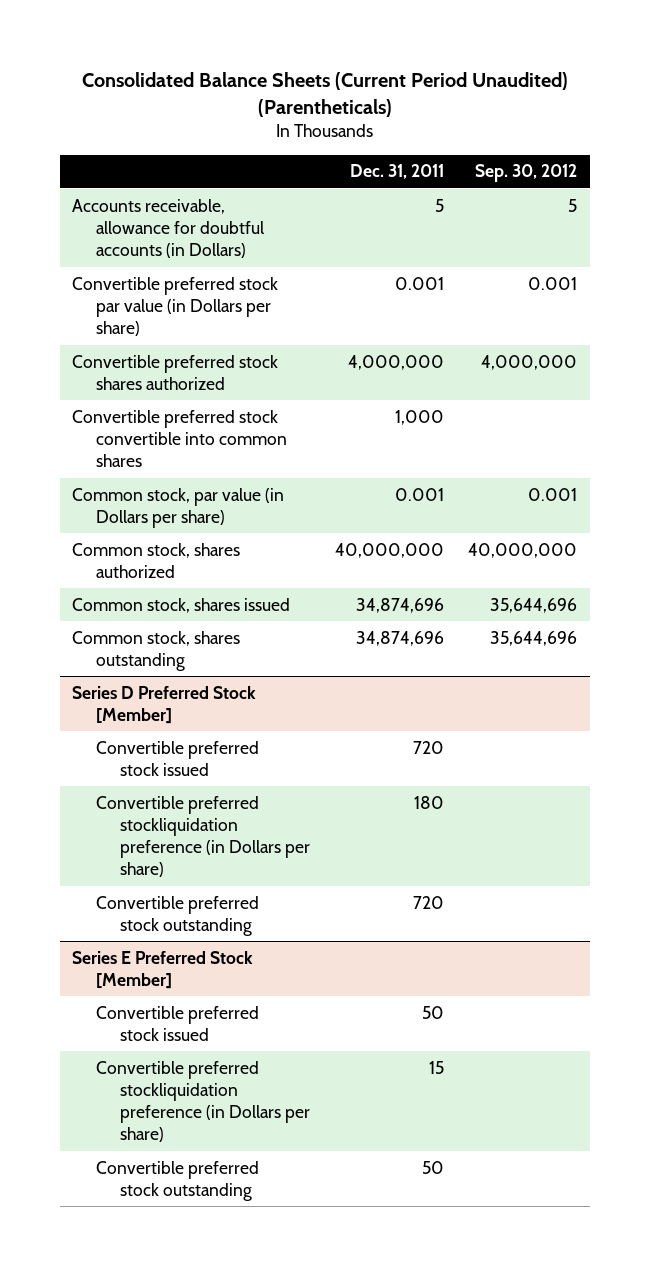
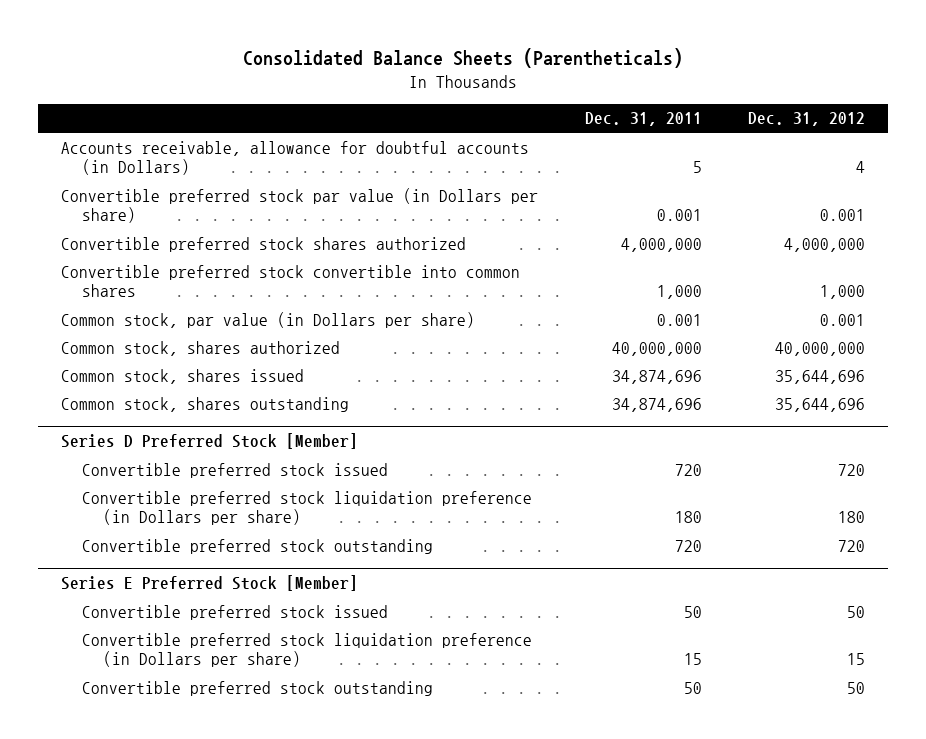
- Consolidated Balance Sheets (Current Period Unaudited) (Parentheticals)
+ Consolidated Balance Sheets (Parentheticals)
- | Dec. 31, 2011 | Sep. 30, 2012
+ | Dec. 31, 2011 | Dec. 31, 2012
@ Series D Preferred Stock [Member]
- Convertible preferred stockliquidation preference (in Dollars per share) | 180 |
+ Convertible preferred stock liquidation preference (in Dollars per share) | 180 | 180
@ Series E Preferred Stock [Member]
- Convertible preferred stockliquidation preference (in Dollars per share) | 15 |
+ Convertible preferred stock liquidation preference (in Dollars per share) | 15 | 15

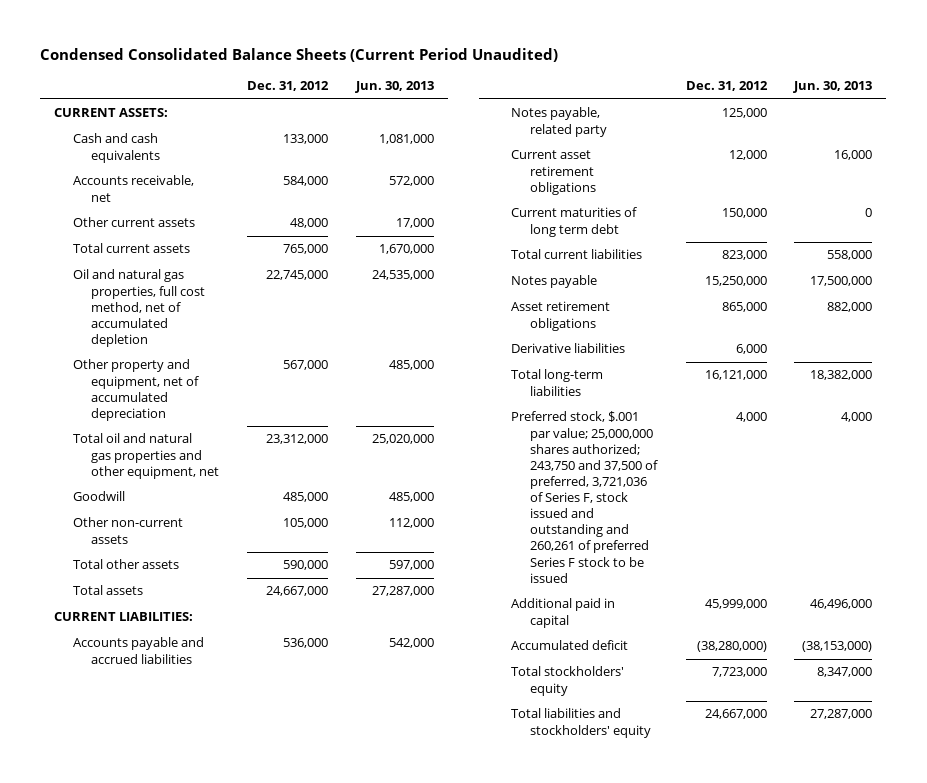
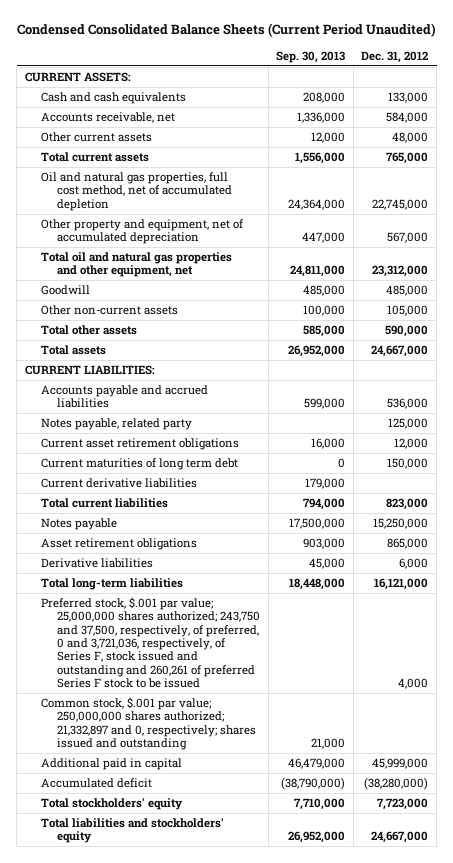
- | Dec. 31, 2012 | Jun. 30, 2013
+ | Sep. 30, 2013 | Dec. 31, 2012
+ Current derivative liabilities | 179,000 |
- Preferred stock, $.001 par value; 25,000,000 shares authorized; 243,750 and 37,500 of preferred, 3,721,036 of Series F, stock issued and outstanding and 260,261 of preferred Series F stock to be issued | 4,000 | 4,000
+ Preferred stock, $.001 par value; 25,000,000 shares authorized; 243,750 and 37,500, respectively, of preferred, 0 and 3,721,036, respectively, of Series F, stock issued and outstanding and 260,261 of preferred Series F stock to be issued | | 4,000
+ Common stock, $.001 par value; 250,000,000 shares authorized; 21,332,897 and 0, respectively; shares issued and outstanding | 21,000 |

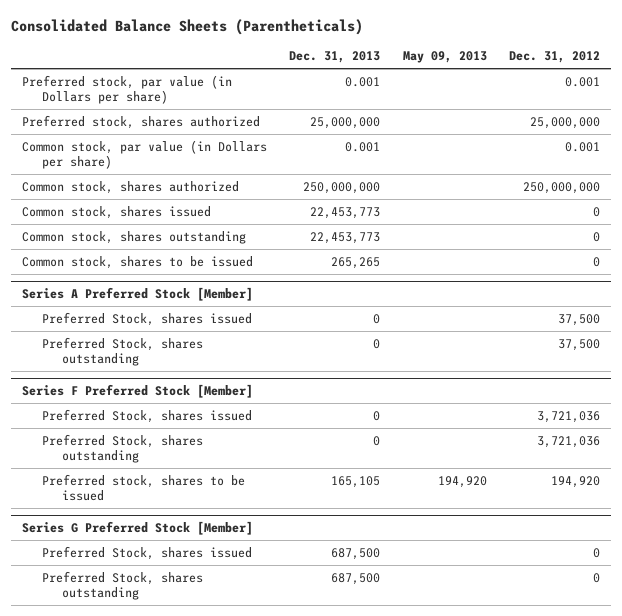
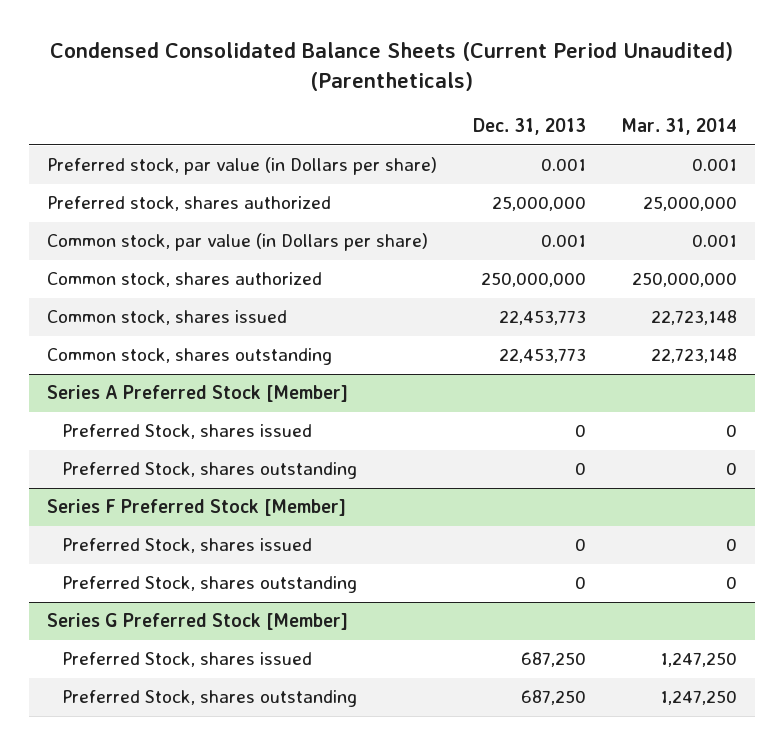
- Consolidated Balance Sheets (Parentheticals)
+ Condensed Consolidated Balance Sheets (Current Period Unaudited) (Parentheticals)
- | Dec. 31, 2013 | May 09, 2013 | Dec. 31, 2012
+ | Dec. 31, 2013 | Mar. 31, 2014
- Common stock, shares to be issued | 265,265 | | 0
@ Series F Preferred Stock [Member]
- Preferred stock, shares to be issued | 165,105 | 194,920 | 194,920
@ Series G Preferred Stock [Member]
- Preferred Stock, shares issued | 687,500 | | 0
- Preferred Stock, shares outstanding | 687,500 | | 0
+ Preferred Stock, shares issued | 687,250 | 1,247,250
+ Preferred Stock, shares outstanding | 687,250 | 1,247,250

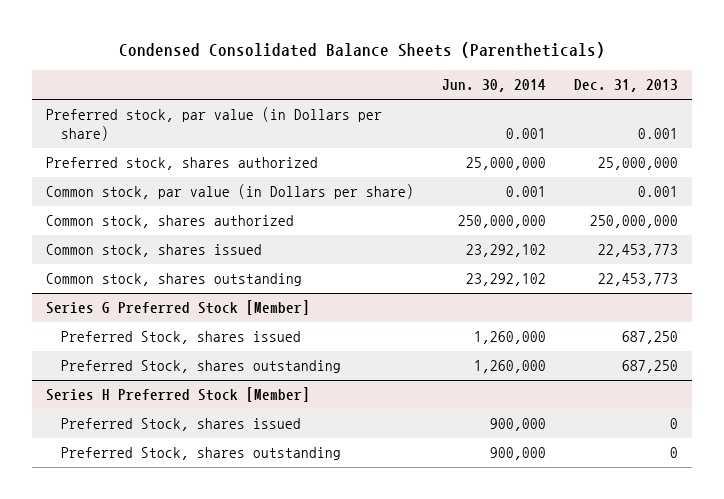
- Condensed Consolidated Balance Sheets (Current Period Unaudited) (Parentheticals)
+ Condensed Consolidated Balance Sheets (Parentheticals)
- | Dec. 31, 2013 | Mar. 31, 2014
+ | Jun. 30, 2014 | Dec. 31, 2013
- Series A Preferred Stock [Member]
- Preferred Stock, shares issued | 0 | 0
- Preferred Stock, shares outstanding | 0 | 0
- Series F Preferred Stock [Member]
- Preferred Stock, shares issued | 0 | 0
- Preferred Stock, shares outstanding | 0 | 0
+ Series H Preferred Stock [Member]
+ Preferred Stock, shares issued | 900,000 | 0
+ Preferred Stock, shares outstanding | 900,000 | 0

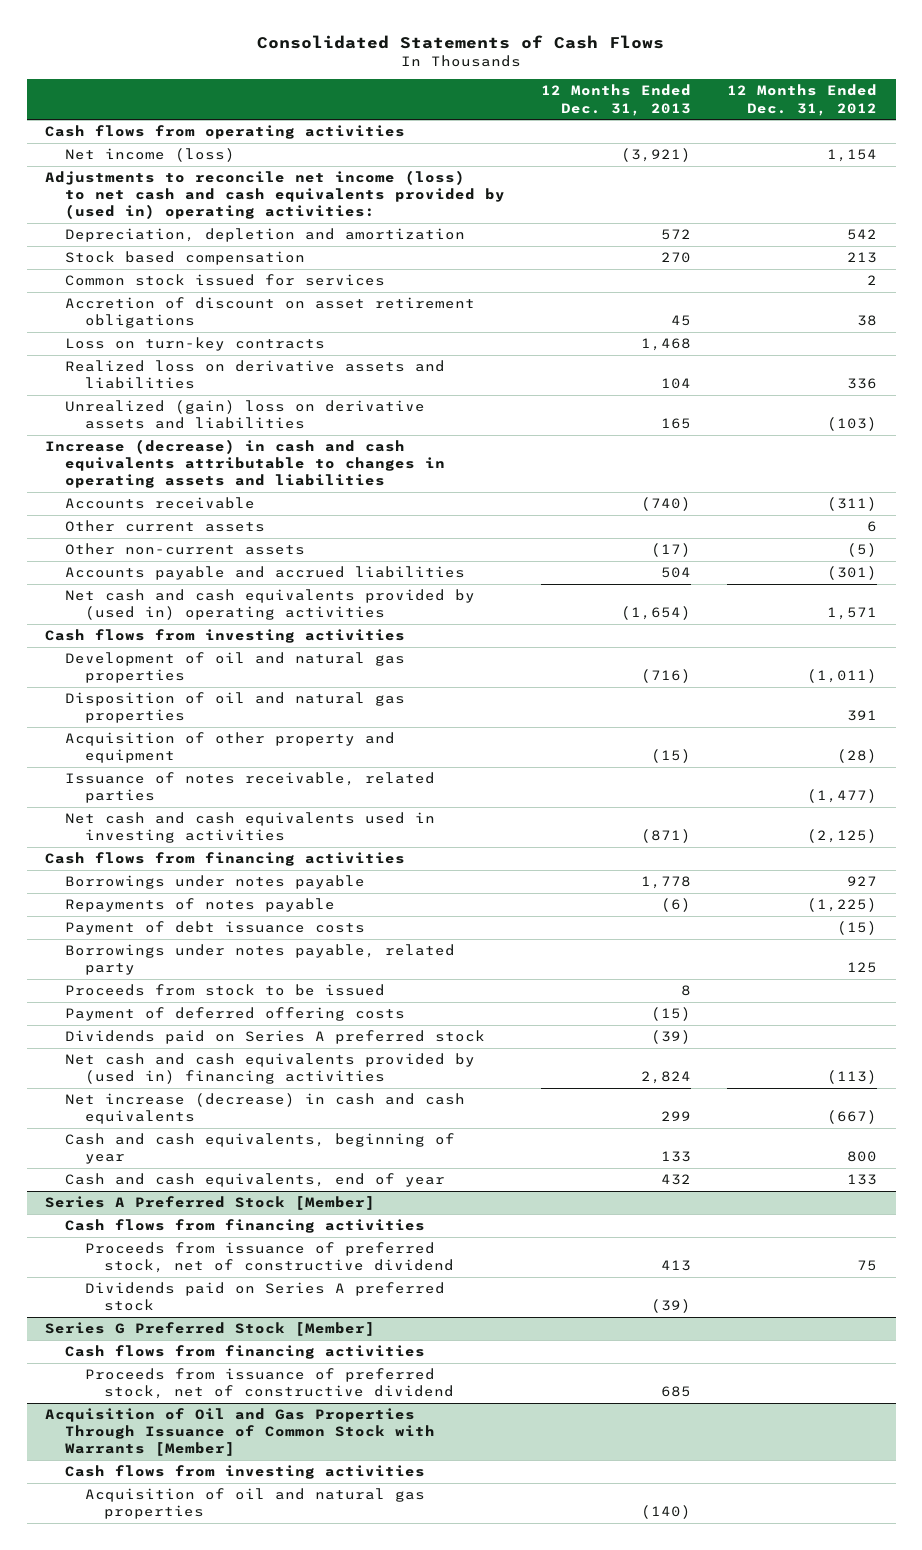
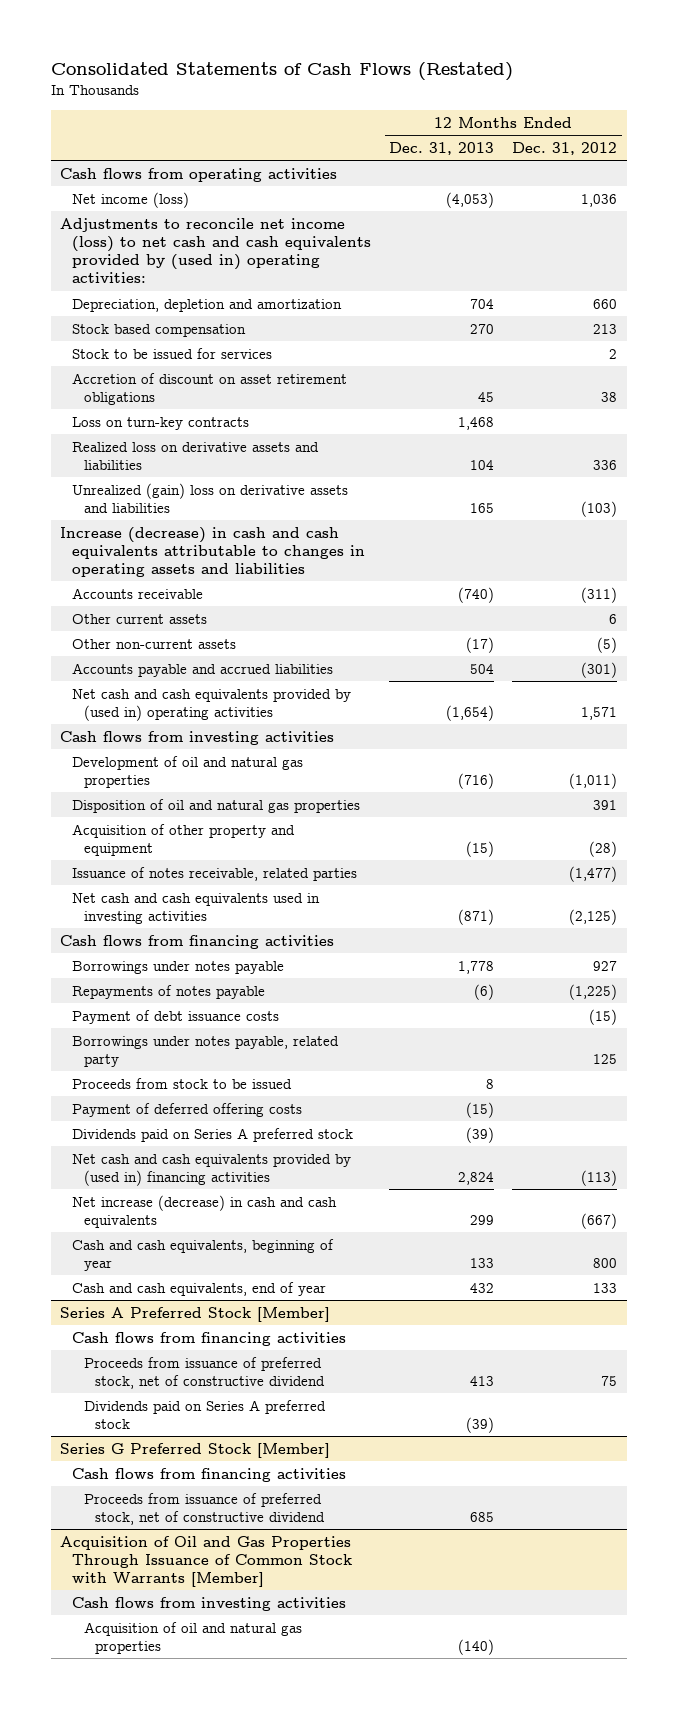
- Consolidated Statements of Cash Flows
+ Consolidated Statements of Cash Flows (Restated)
- Net income (loss) | (3,921) | 1,154
+ Net income (loss) | (4,053) | 1,036
- Depreciation, depletion and amortization | 572 | 542
+ Depreciation, depletion and amortization | 704 | 660
- Common stock issued for services | | 2
+ Stock to be issued for services | | 2

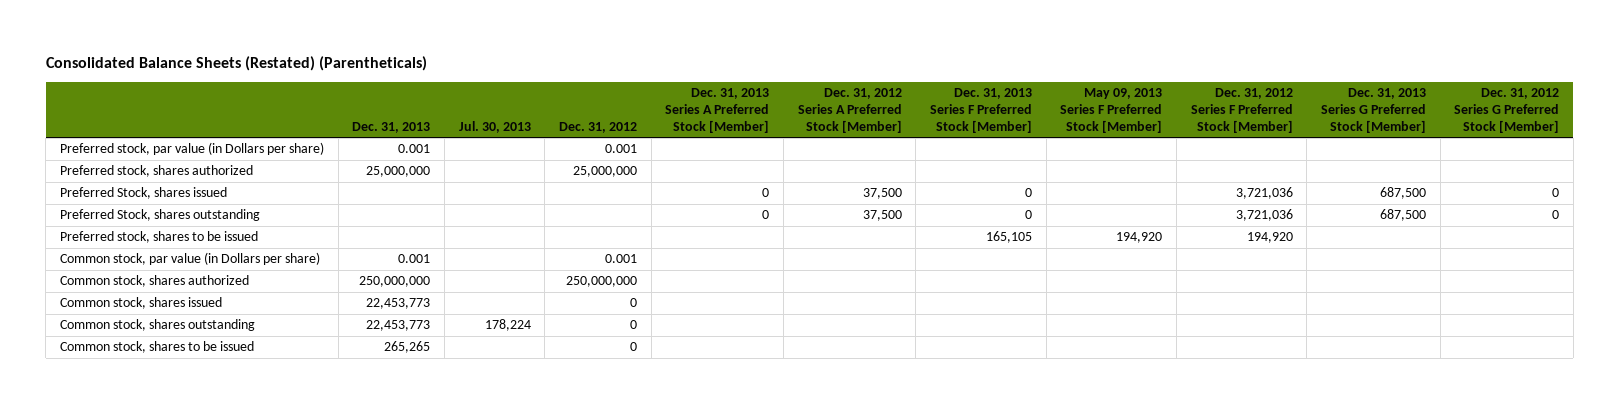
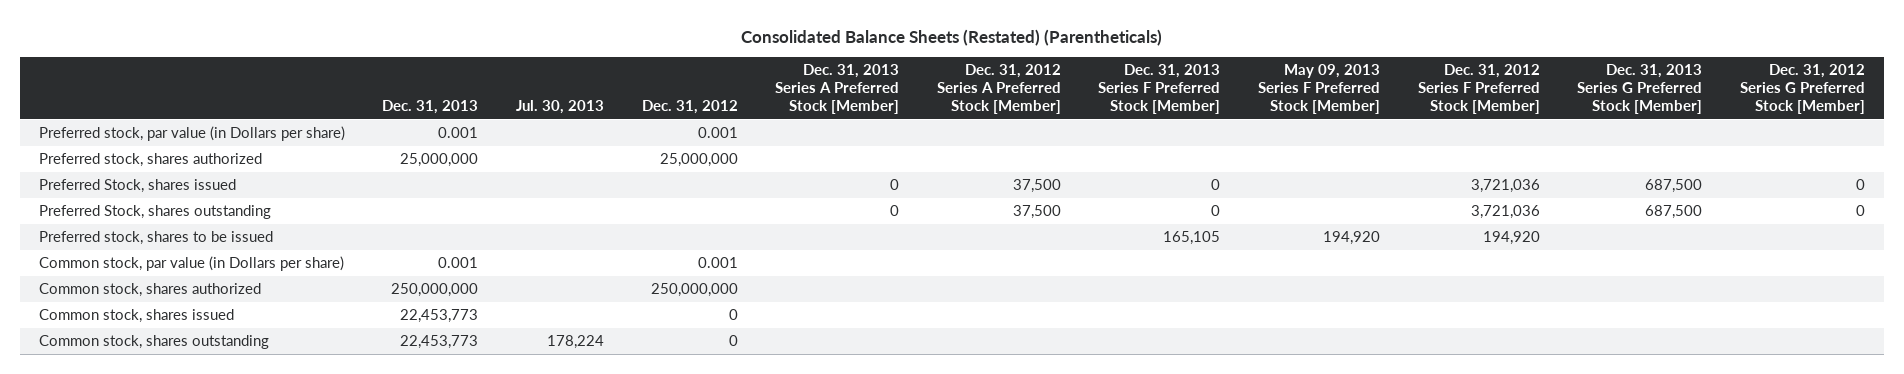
- Common stock, shares to be issued | 265,265 | | 0 | | | | | | |

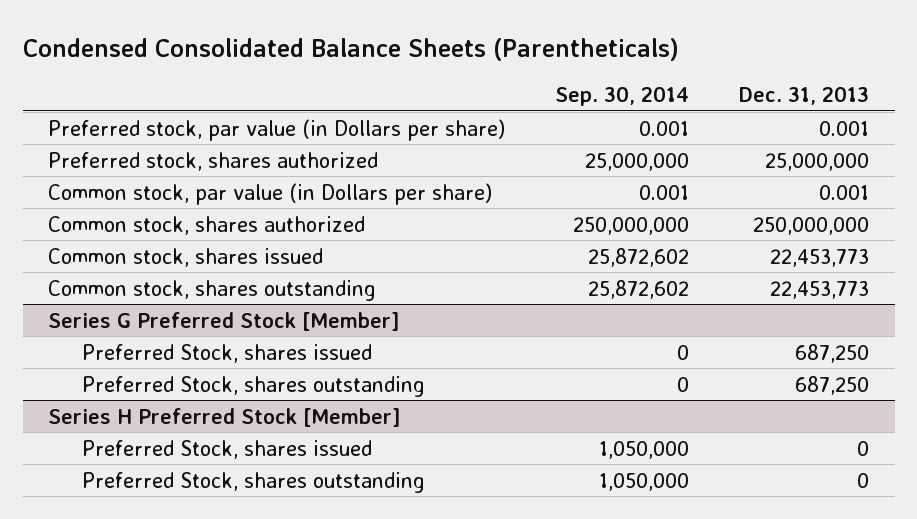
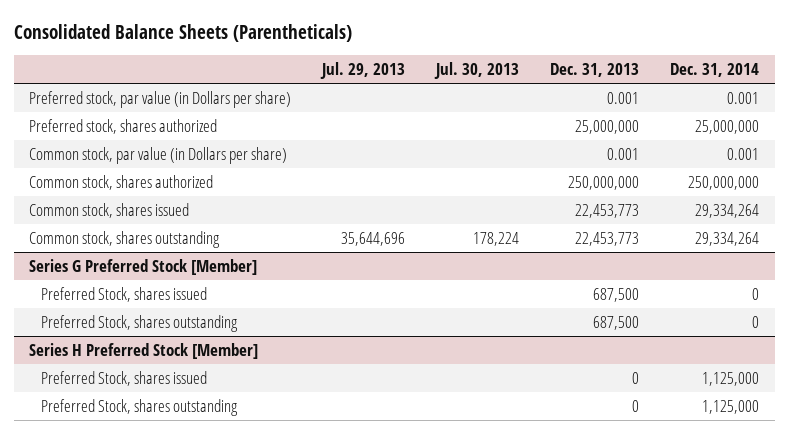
- Condensed Consolidated Balance Sheets (Parentheticals)
+ Consolidated Balance Sheets (Parentheticals)
- | Sep. 30, 2014 | Dec. 31, 2013
+ | Jul. 29, 2013 | Jul. 30, 2013 | Dec. 31, 2013 | Dec. 31, 2014
@ Series G Preferred Stock [Member]
- Preferred Stock, shares issued | 0 | 687,250
- Preferred Stock, shares outstanding | 0 | 687,250
+ Preferred Stock, shares issued | | | 687,500 | 0
+ Preferred Stock, shares outstanding | | | 687,500 | 0

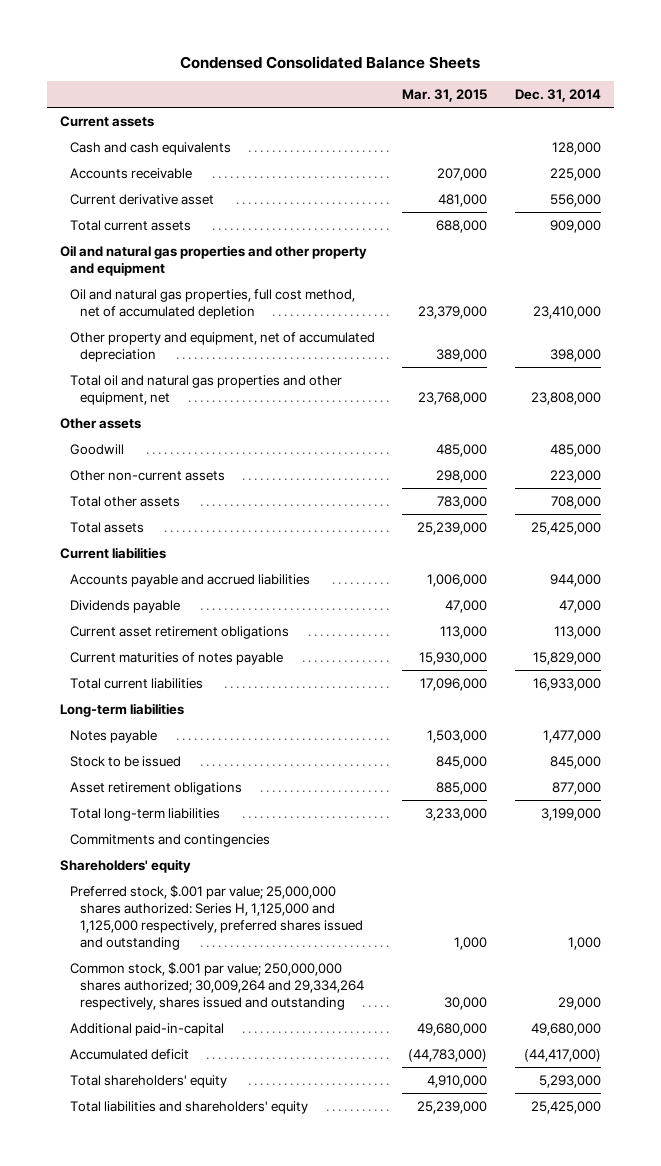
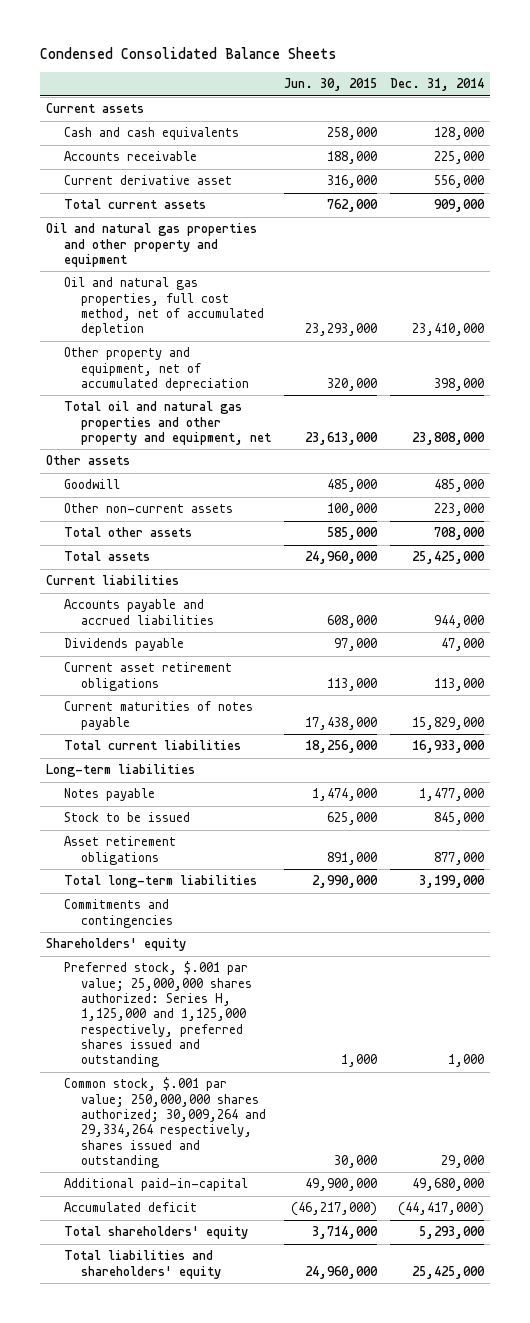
- | Mar. 31, 2015 | Dec. 31, 2014
+ | Jun. 30, 2015 | Dec. 31, 2014
- Total oil and natural gas properties and other equipment, net | 23,768,000 | 23,808,000
+ Total oil and natural gas properties and other property and equipment, net | 23,613,000 | 23,808,000

